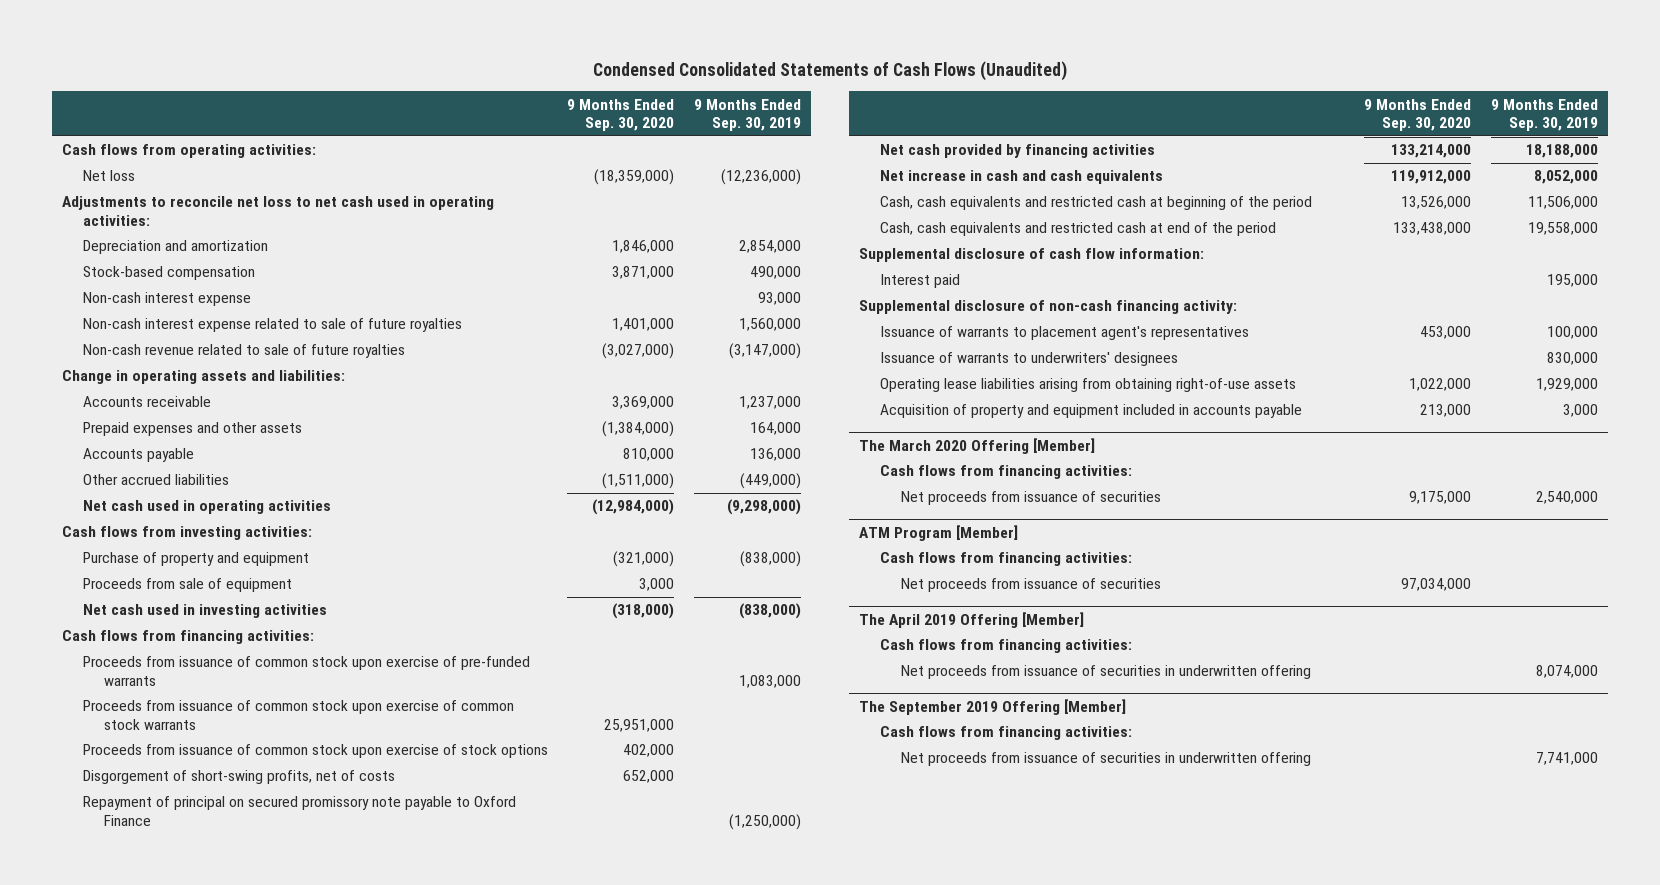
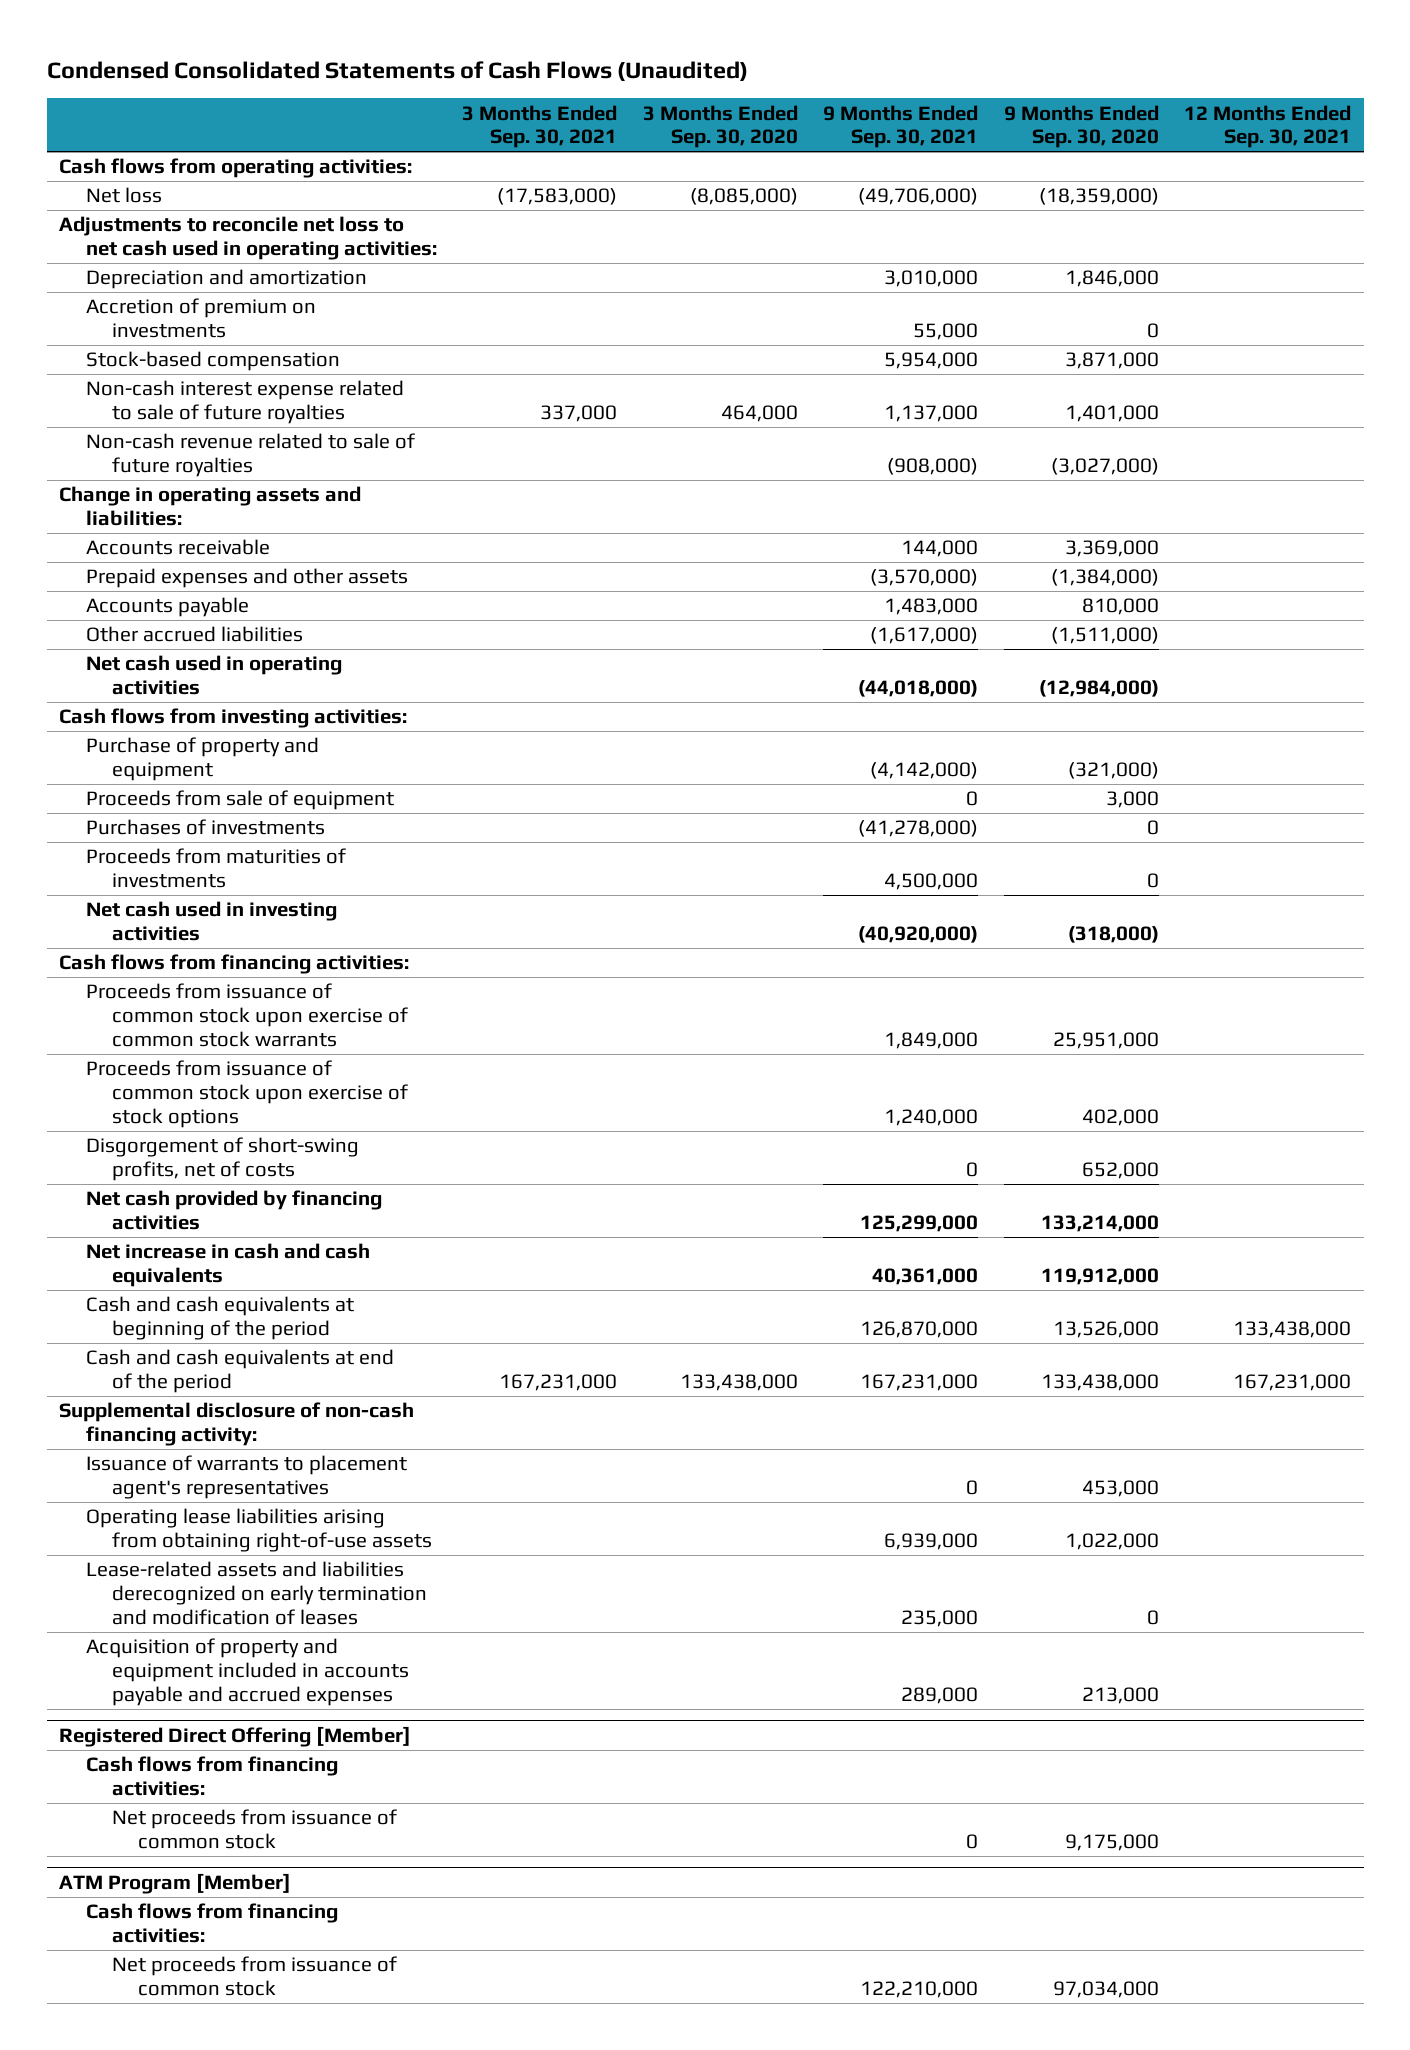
- | 9 Months Ended Sep. 30, 2020 | 9 Months Ended Sep. 30, 2019
+ | 3 Months Ended Sep. 30, 2021 | 3 Months Ended Sep. 30, 2020 | 9 Months Ended Sep. 30, 2021 | 9 Months Ended Sep. 30, 2020 | 12 Months Ended Sep. 30, 2021
+ Accretion of premium on investments | | | 55,000 | 0 |
- Non-cash interest expense | | 93,000
+ Purchases of investments | | | (41,278,000) | 0 |
+ Proceeds from maturities of investments | | | 4,500,000 | 0 |
- Proceeds from issuance of common stock upon exercise of pre-funded warrants | | 1,083,000
- Repayment of principal on secured promissory note payable to Oxford Finance | | (1,250,000)
- Cash, cash equivalents and restricted cash at beginning of the period | 13,526,000 | 11,506,000
- Cash, cash equivalents and restricted cash at end of the period | 133,438,000 | 19,558,000
- Supplemental disclosure of cash flow information:
- Interest paid | | 195,000
+ Cash and cash equivalents at beginning of the period | | | 126,870,000 | 13,526,000 | 133,438,000
+ Cash and cash equivalents at end of the period | 167,231,000 | 133,438,000 | 167,231,000 | 133,438,000 | 167,231,000
- Issuance of warrants to underwriters' designees | | 830,000
- Acquisition of property and equipment included in accounts payable | 213,000 | 3,000
- The March 2020 Offering [Member]
+ Lease-related assets and liabilities derecognized on early termination and modification of leases | | | 235,000 | 0 |
+ Acquisition of property and equipment included in accounts payable and accrued expenses | | | 289,000 | 213,000 |
+ Registered Direct Offering [Member]
- Net proceeds from issuance of securities | 9,175,000 | 2,540,000
+ Net proceeds from issuance of common stock | | | 0 | 9,175,000 |
@ ATM Program [Member]
- Net proceeds from issuance of securities | 97,034,000 |
- The April 2019 Offering [Member]
- Cash flows from financing activities:
- Net proceeds from issuance of securities in underwritten offering | | 8,074,000
- The September 2019 Offering [Member]
- Cash flows from financing activities:
- Net proceeds from issuance of securities in underwritten offering | | 7,741,000
@ ATM Program [Member]
+ Net proceeds from issuance of common stock | | | 122,210,000 | 97,034,000 |

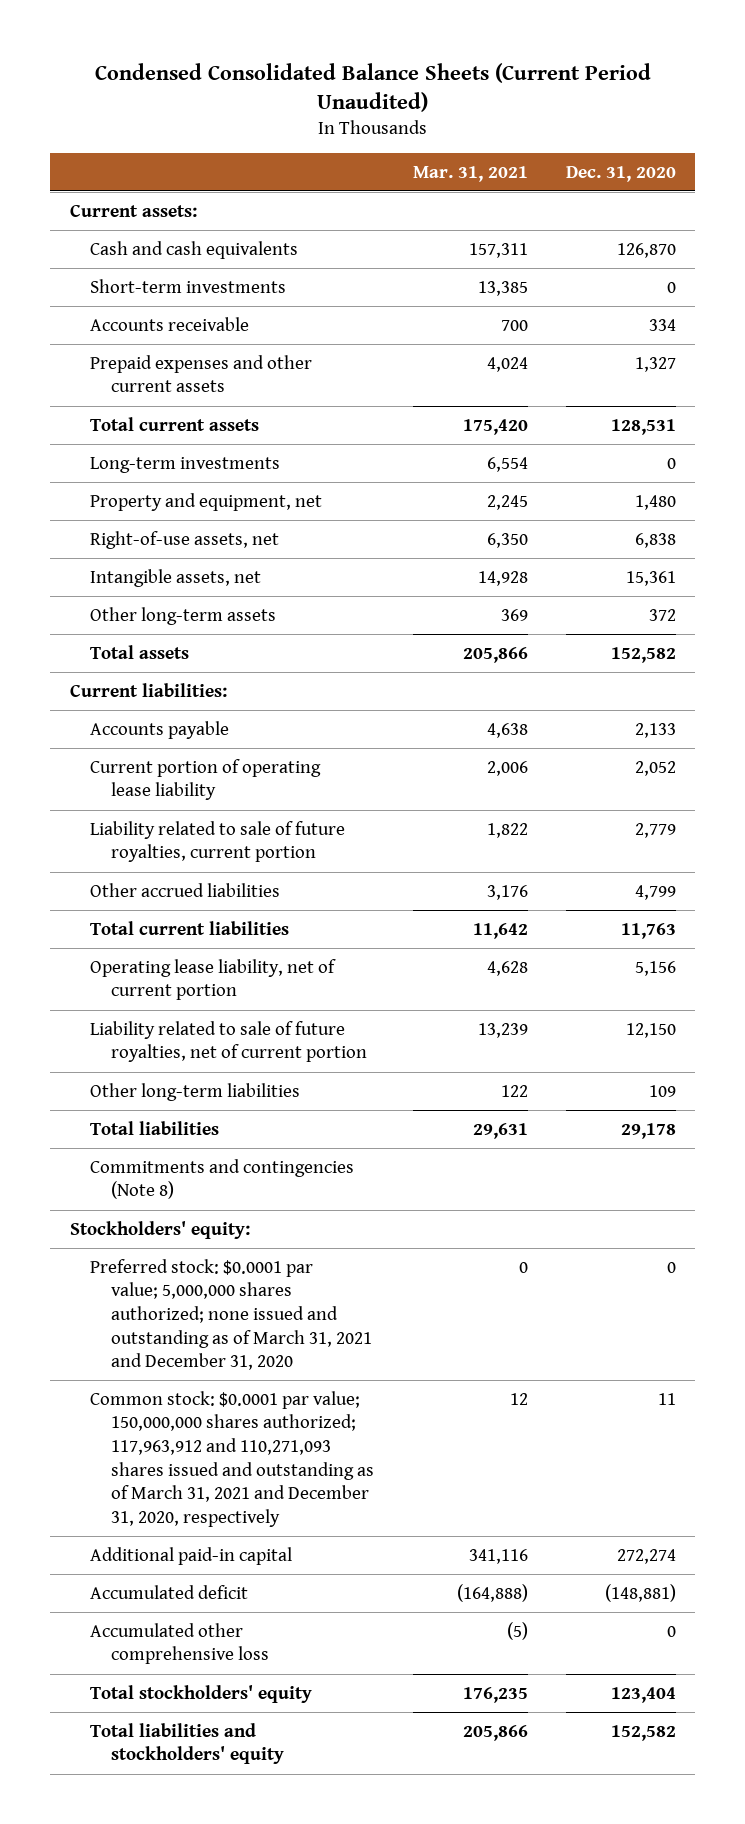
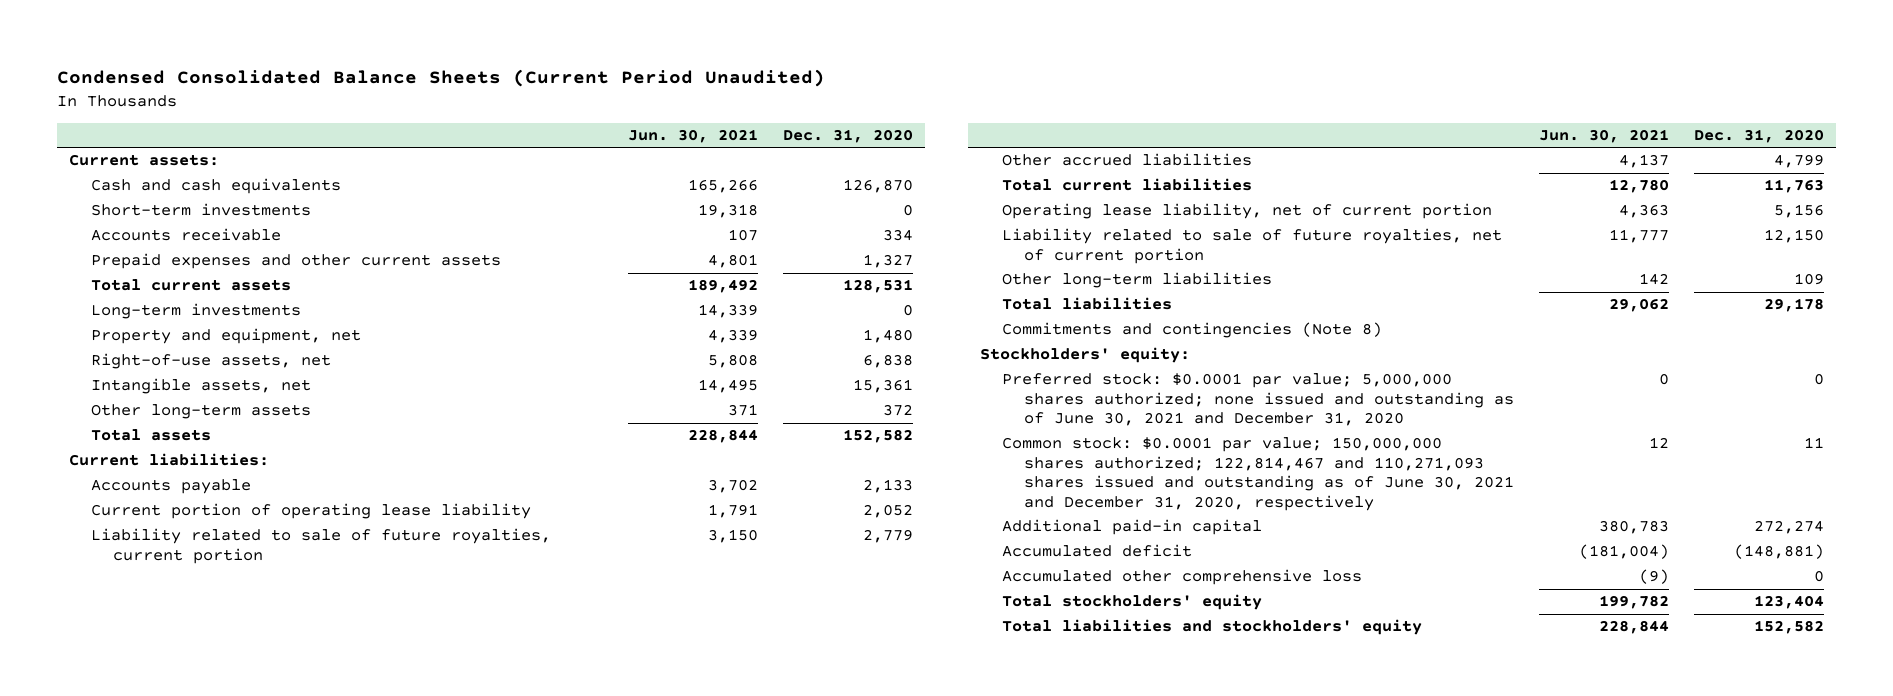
- | Mar. 31, 2021 | Dec. 31, 2020
+ | Jun. 30, 2021 | Dec. 31, 2020
- Preferred stock: $0.0001 par value; 5,000,000 shares authorized; none issued and outstanding as of March 31, 2021 and December 31, 2020 | 0 | 0
- Common stock: $0.0001 par value; 150,000,000 shares authorized; 117,963,912 and 110,271,093 shares issued and outstanding as of March 31, 2021 and December 31, 2020, respectively | 12 | 11
+ Preferred stock: $0.0001 par value; 5,000,000 shares authorized; none issued and outstanding as of June 30, 2021 and December 31, 2020 | 0 | 0
+ Common stock: $0.0001 par value; 150,000,000 shares authorized; 122,814,467 and 110,271,093 shares issued and outstanding as of June 30, 2021 and December 31, 2020, respectively | 12 | 11

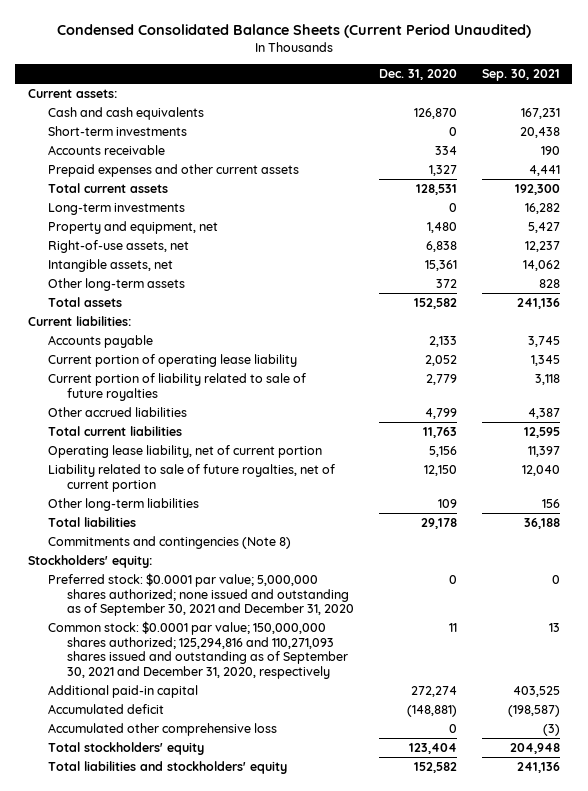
- | Jun. 30, 2021 | Dec. 31, 2020
+ | Dec. 31, 2020 | Sep. 30, 2021
- Liability related to sale of future royalties, current portion | 3,150 | 2,779
+ Current portion of liability related to sale of future royalties | 2,779 | 3,118
- Preferred stock: $0.0001 par value; 5,000,000 shares authorized; none issued and outstanding as of June 30, 2021 and December 31, 2020 | 0 | 0
- Common stock: $0.0001 par value; 150,000,000 shares authorized; 122,814,467 and 110,271,093 shares issued and outstanding as of June 30, 2021 and December 31, 2020, respectively | 12 | 11
+ Preferred stock: $0.0001 par value; 5,000,000 shares authorized; none issued and outstanding as of September 30, 2021 and December 31, 2020 | 0 | 0
+ Common stock: $0.0001 par value; 150,000,000 shares authorized; 125,294,816 and 110,271,093 shares issued and outstanding as of September 30, 2021 and December 31, 2020, respectively | 11 | 13

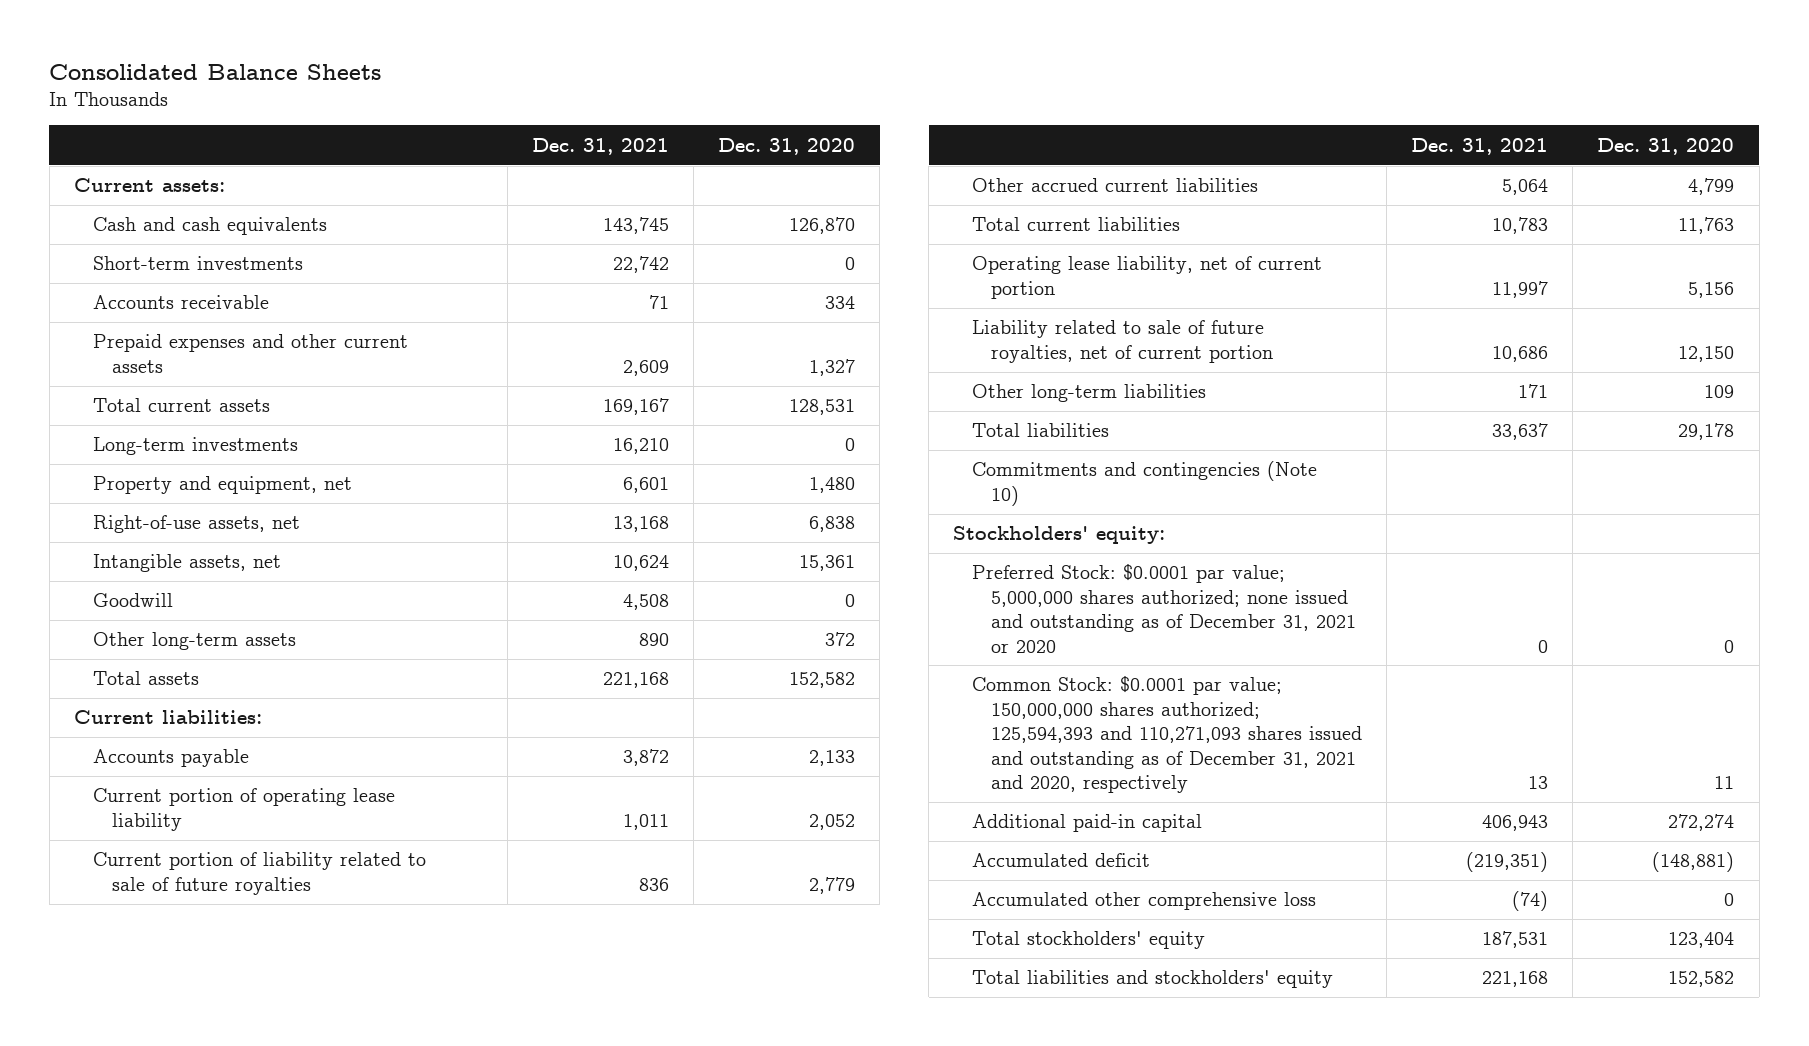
- Condensed Consolidated Balance Sheets (Current Period Unaudited)
+ Consolidated Balance Sheets
- | Dec. 31, 2020 | Sep. 30, 2021
+ | Dec. 31, 2021 | Dec. 31, 2020
+ Goodwill | 4,508 | 0
- Other accrued liabilities | 4,799 | 4,387
+ Other accrued current liabilities | 5,064 | 4,799
- Commitments and contingencies (Note 8)
+ Commitments and contingencies (Note 10)
- Preferred stock: $0.0001 par value; 5,000,000 shares authorized; none issued and outstanding as of September 30, 2021 and December 31, 2020 | 0 | 0
- Common stock: $0.0001 par value; 150,000,000 shares authorized; 125,294,816 and 110,271,093 shares issued and outstanding as of September 30, 2021 and December 31, 2020, respectively | 11 | 13
+ Preferred Stock: $0.0001 par value; 5,000,000 shares authorized; none issued and outstanding as of December 31, 2021 or 2020 | 0 | 0
+ Common Stock: $0.0001 par value; 150,000,000 shares authorized; 125,594,393 and 110,271,093 shares issued and outstanding as of December 31, 2021 and 2020, respectively | 13 | 11

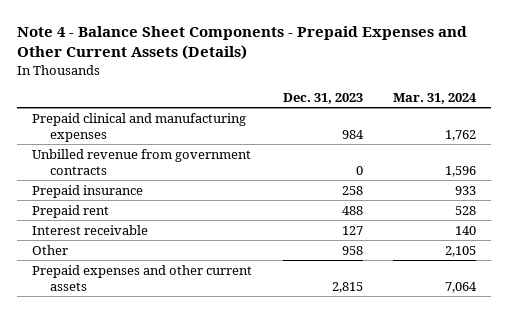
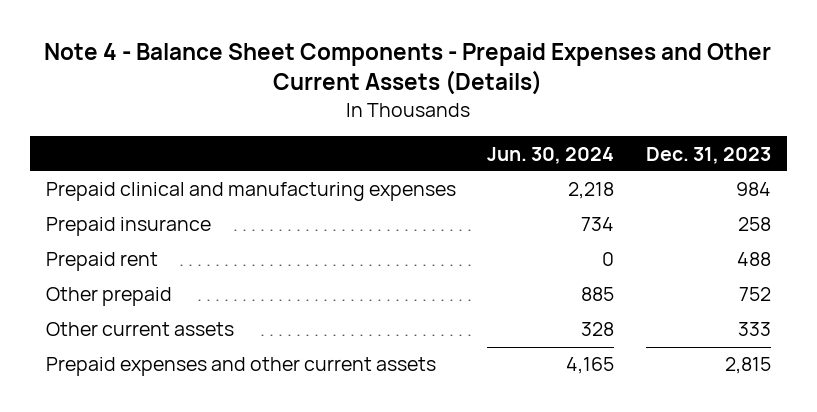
- | Dec. 31, 2023 | Mar. 31, 2024
+ | Jun. 30, 2024 | Dec. 31, 2023
- Unbilled revenue from government contracts | 0 | 1,596
- Interest receivable | 127 | 140
- Other | 958 | 2,105
+ Other prepaid | 885 | 752
+ Other current assets | 328 | 333

